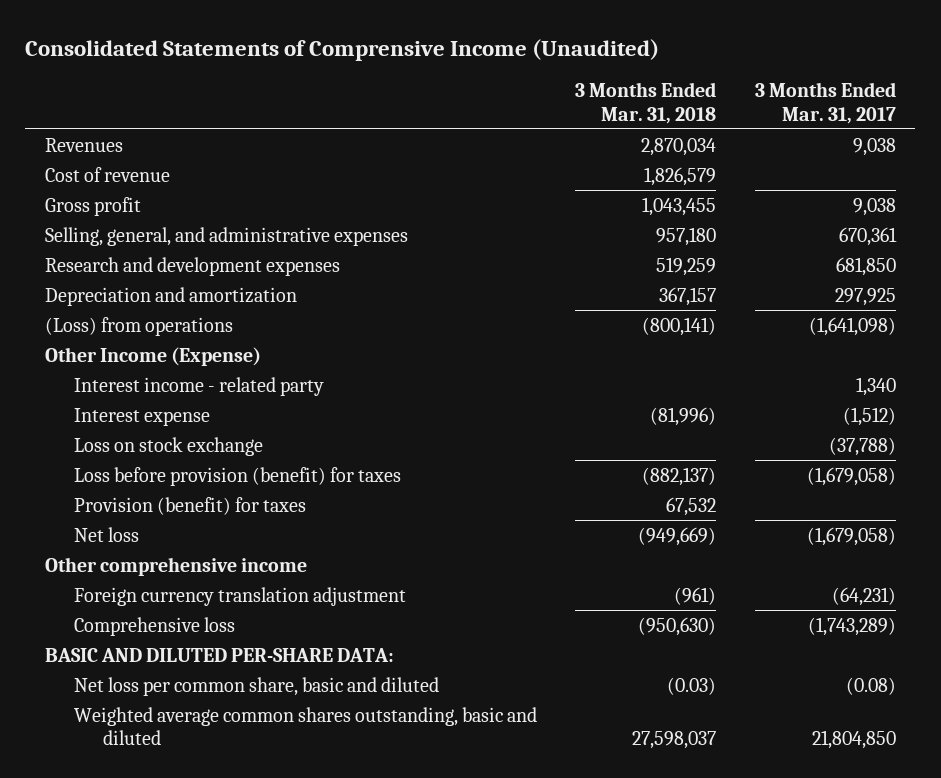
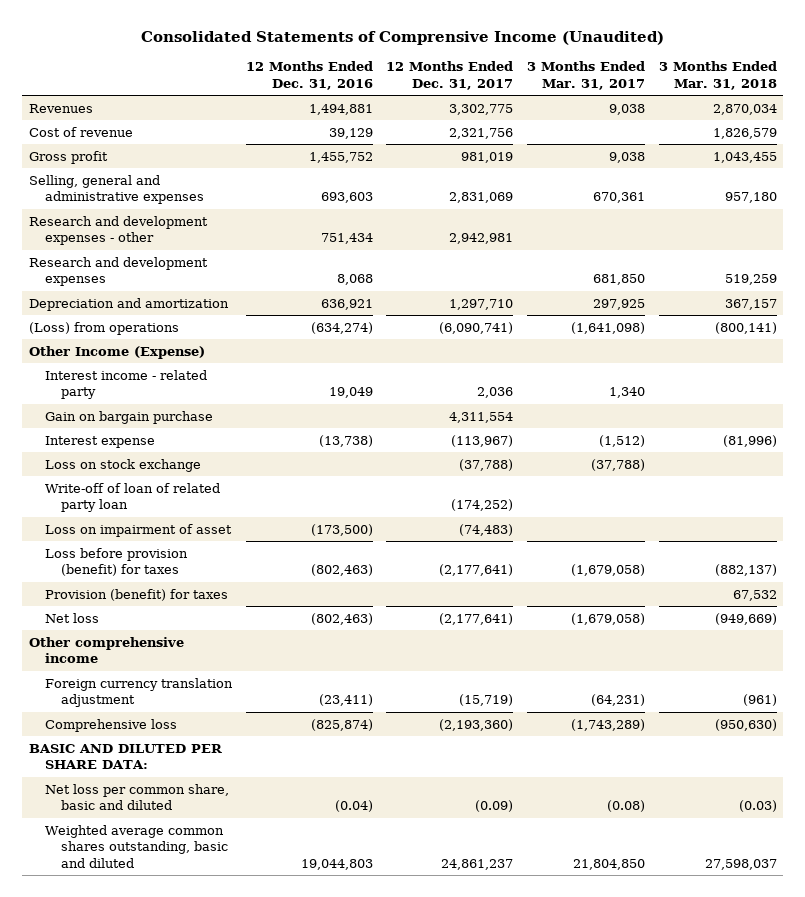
- | 3 Months Ended Mar. 31, 2018 | 3 Months Ended Mar. 31, 2017
+ | 12 Months Ended Dec. 31, 2016 | 12 Months Ended Dec. 31, 2017 | 3 Months Ended Mar. 31, 2017 | 3 Months Ended Mar. 31, 2018
- Selling, general, and administrative expenses | 957,180 | 670,361
+ Selling, general and administrative expenses | 693,603 | 2,831,069 | 670,361 | 957,180
+ Research and development expenses - other | 751,434 | 2,942,981 | |
+ Gain on bargain purchase | | 4,311,554 | |
+ Write-off of loan of related party loan | | (174,252) | |
+ Loss on impairment of asset | (173,500) | (74,483) | |
- BASIC AND DILUTED PER-SHARE DATA:
+ BASIC AND DILUTED PER SHARE DATA:

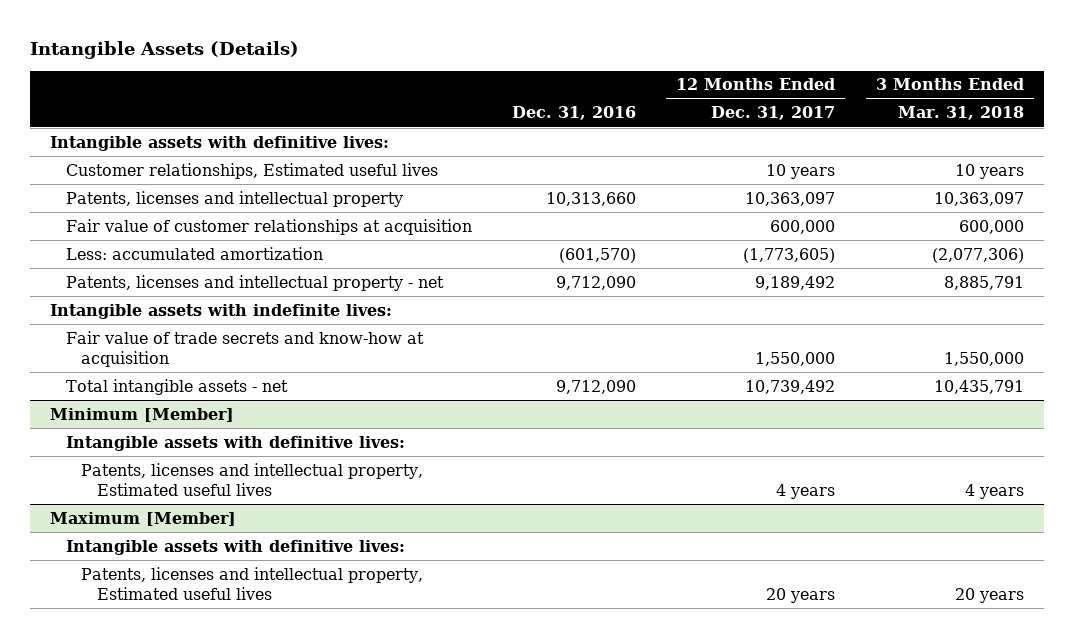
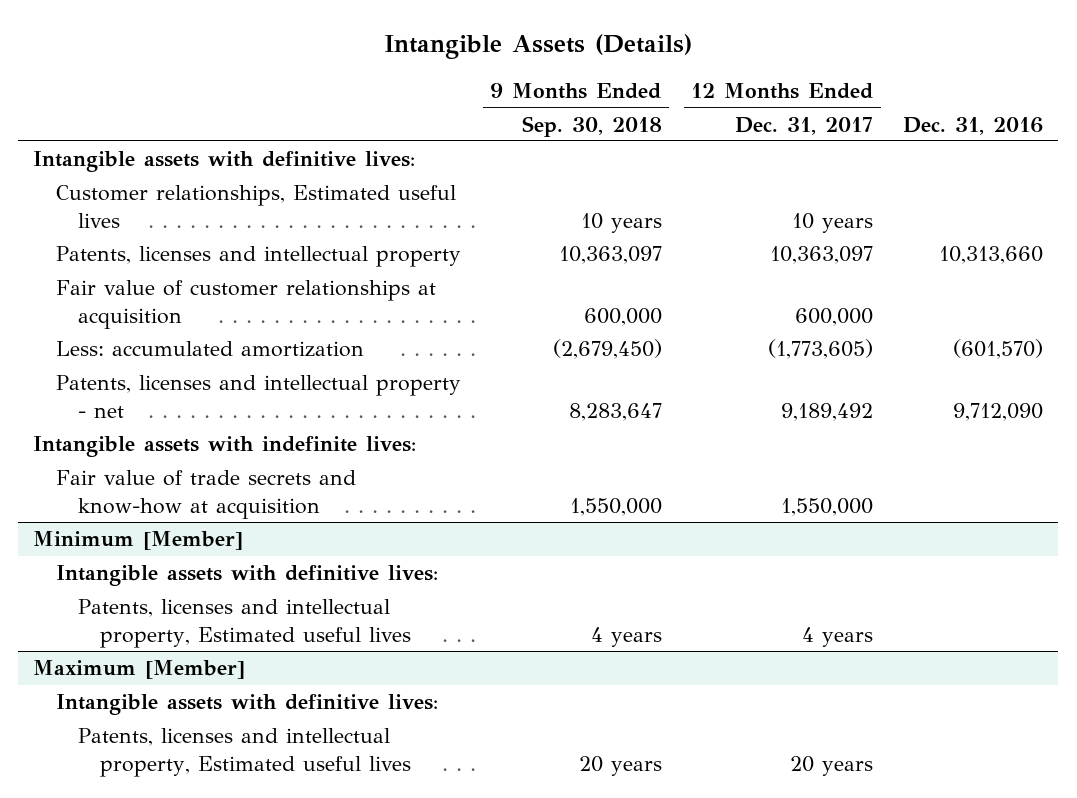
- | Dec. 31, 2016 | 12 Months Ended Dec. 31, 2017 | 3 Months Ended Mar. 31, 2018
+ | 9 Months Ended Sep. 30, 2018 | 12 Months Ended Dec. 31, 2017 | Dec. 31, 2016
- Total intangible assets - net | 9,712,090 | 10,739,492 | 10,435,791

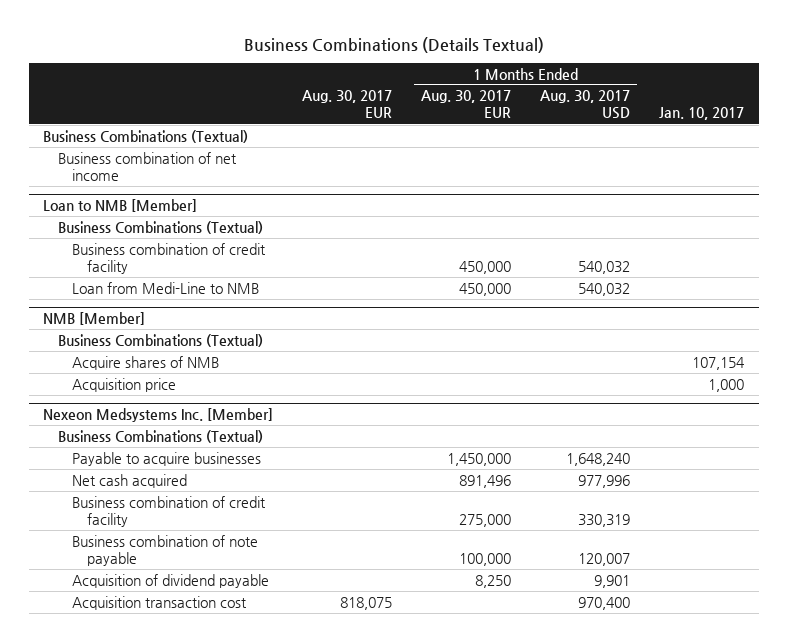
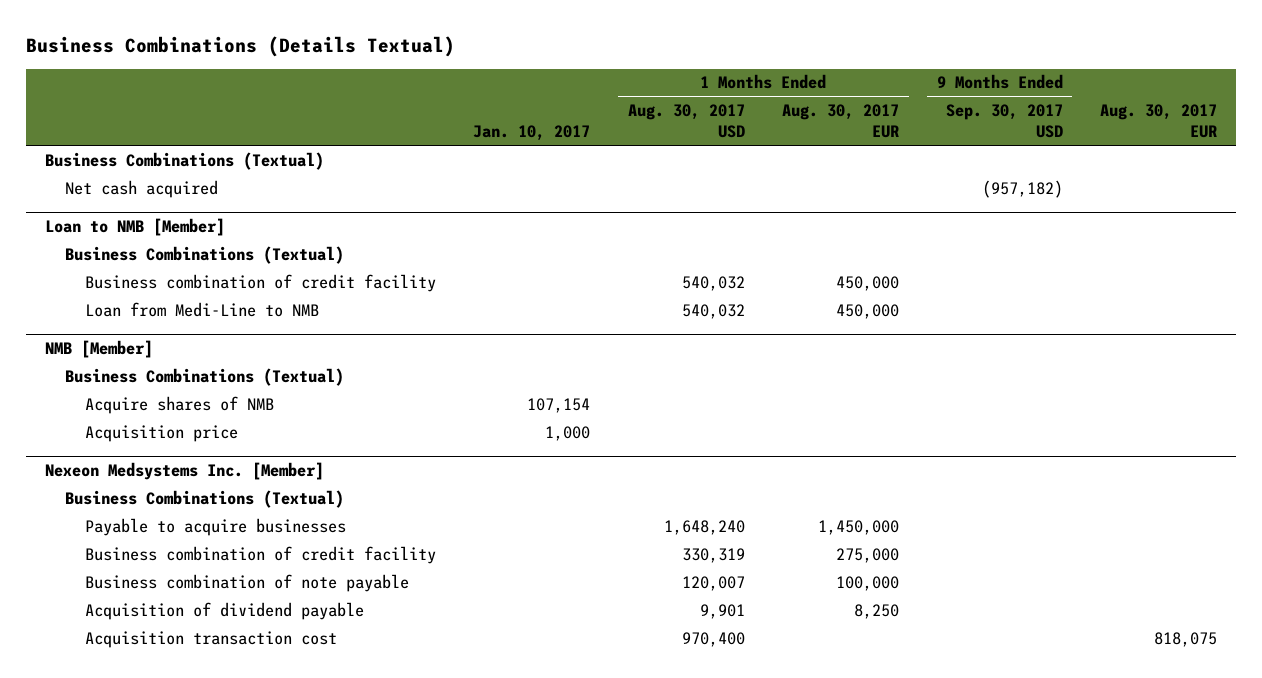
- | Aug. 30, 2017 EUR | 1 Months Ended Aug. 30, 2017 EUR | 1 Months Ended Aug. 30, 2017 USD | Jan. 10, 2017
+ | Jan. 10, 2017 | 1 Months Ended Aug. 30, 2017 USD | 1 Months Ended Aug. 30, 2017 EUR | 9 Months Ended Sep. 30, 2017 USD | Aug. 30, 2017 EUR
- Business combination of net income
+ Net cash acquired | | | | (957,182) |
@ Nexeon Medsystems Inc. [Member]
- Net cash acquired | | 891,496 | 977,996 |

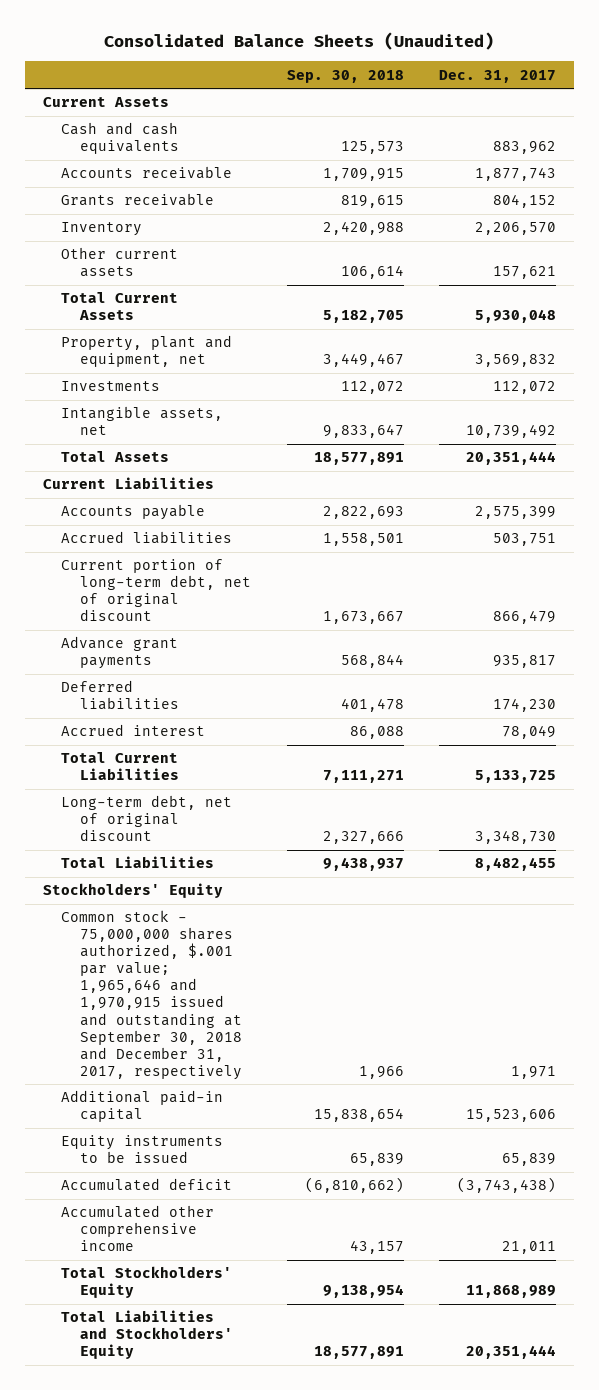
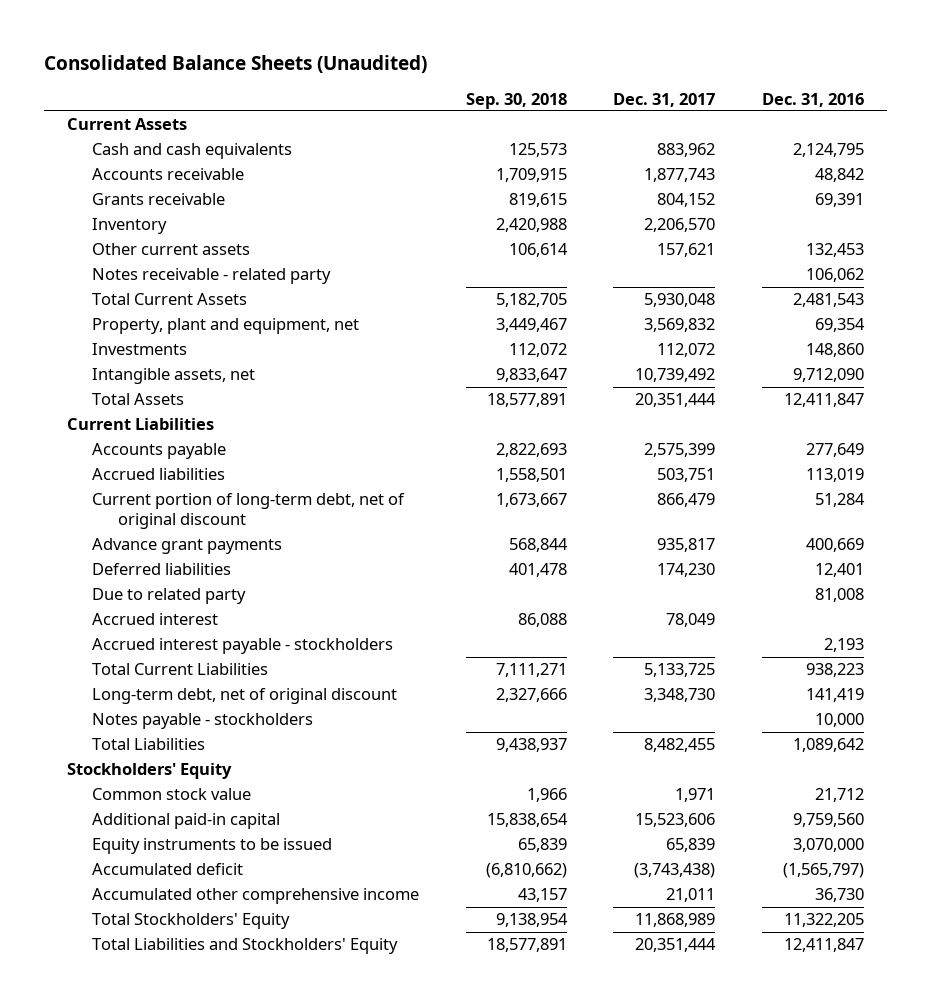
- | Sep. 30, 2018 | Dec. 31, 2017
+ | Sep. 30, 2018 | Dec. 31, 2017 | Dec. 31, 2016
+ Notes receivable - related party | | | 106,062
+ Due to related party | | | 81,008
+ Accrued interest payable - stockholders | | | 2,193
+ Notes payable - stockholders | | | 10,000
- Common stock - 75,000,000 shares authorized, $.001 par value; 1,965,646 and 1,970,915 issued and outstanding at September 30, 2018 and December 31, 2017, respectively | 1,966 | 1,971
+ Common stock value | 1,966 | 1,971 | 21,712

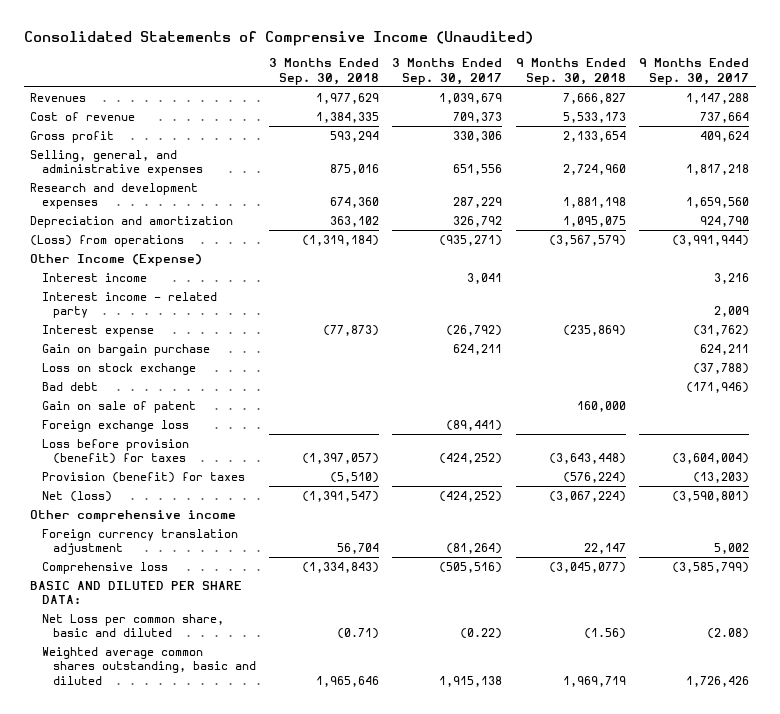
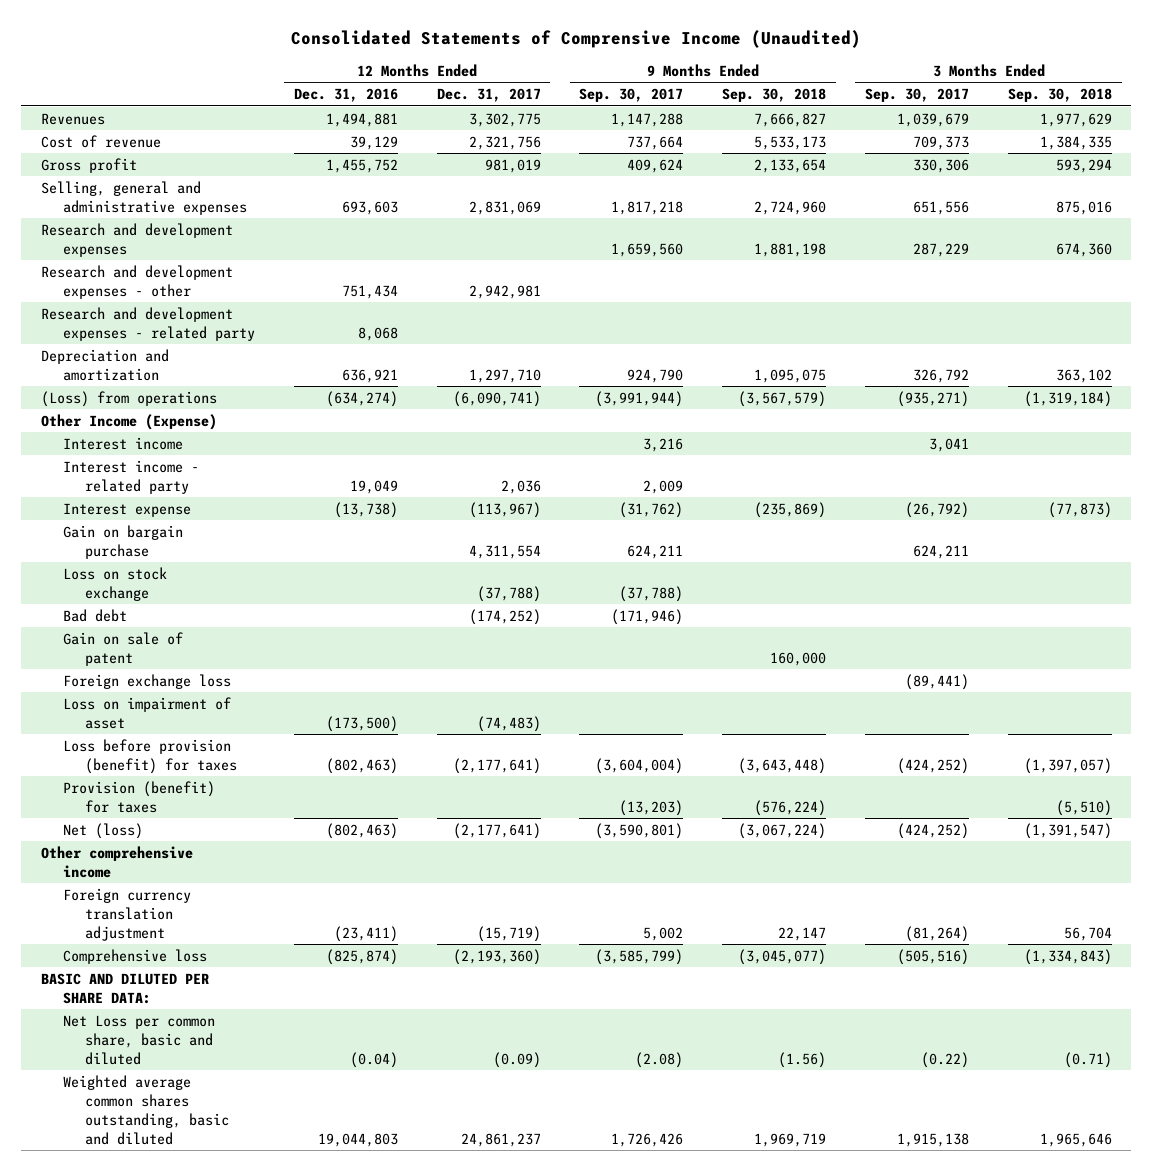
- | 3 Months Ended Sep. 30, 2018 | 3 Months Ended Sep. 30, 2017 | 9 Months Ended Sep. 30, 2018 | 9 Months Ended Sep. 30, 2017
+ | 12 Months Ended Dec. 31, 2016 | 12 Months Ended Dec. 31, 2017 | 9 Months Ended Sep. 30, 2017 | 9 Months Ended Sep. 30, 2018 | 3 Months Ended Sep. 30, 2017 | 3 Months Ended Sep. 30, 2018
- Selling, general, and administrative expenses | 875,016 | 651,556 | 2,724,960 | 1,817,218
+ Selling, general and administrative expenses | 693,603 | 2,831,069 | 1,817,218 | 2,724,960 | 651,556 | 875,016
+ Research and development expenses - other | 751,434 | 2,942,981 | | | |
+ Research and development expenses - related party | 8,068 | | | | |
+ Loss on impairment of asset | (173,500) | (74,483) | | | |

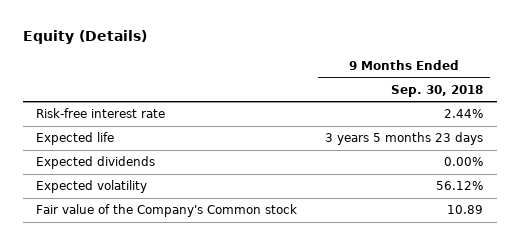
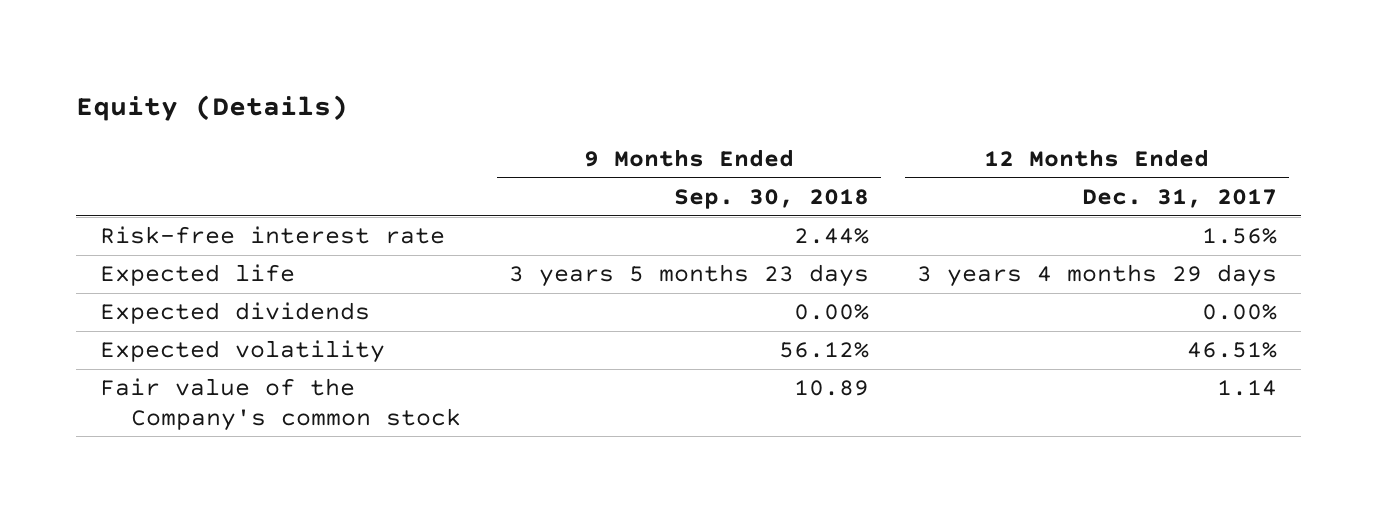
- | 9 Months Ended Sep. 30, 2018
+ | 9 Months Ended Sep. 30, 2018 | 12 Months Ended Dec. 31, 2017
- Fair value of the Company's Common stock | 10.89
+ Fair value of the Company's common stock | 10.89 | 1.14

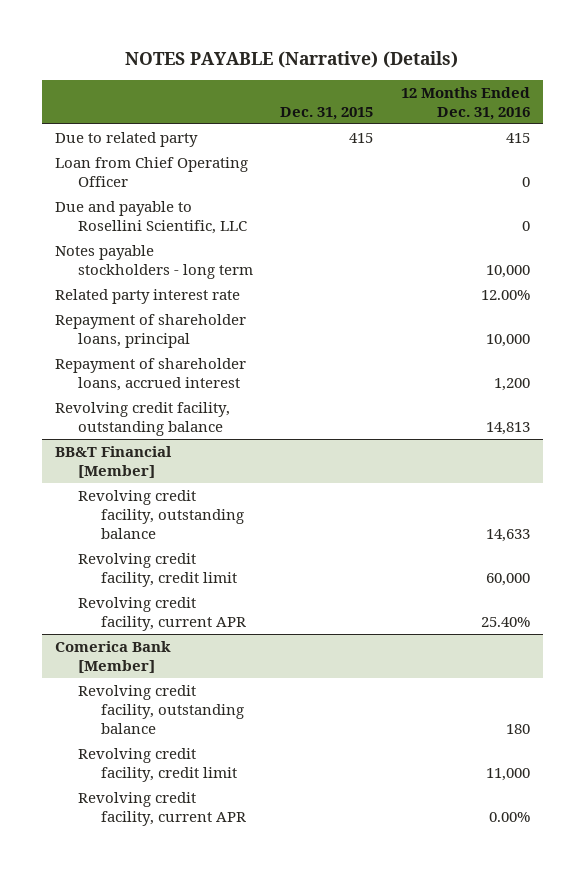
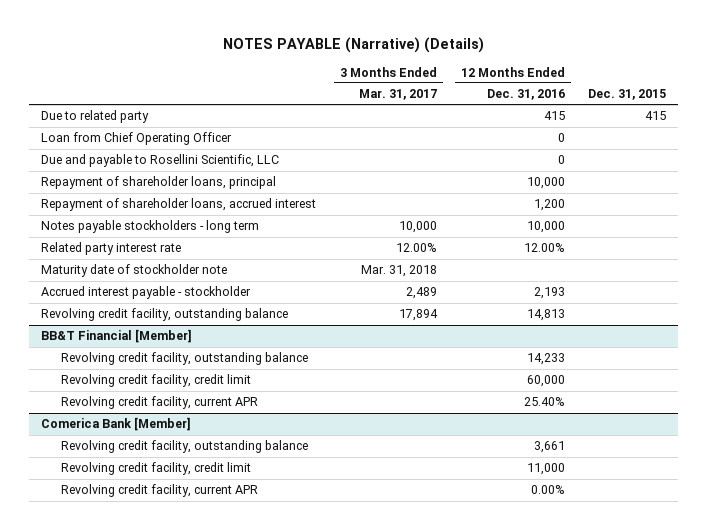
- | Dec. 31, 2015 | 12 Months Ended Dec. 31, 2016
+ | 3 Months Ended Mar. 31, 2017 | 12 Months Ended Dec. 31, 2016 | Dec. 31, 2015
moved down: Notes payable stockholders - long term | 10,000 | 10,000 |
moved down: Related party interest rate | 12.00% | 12.00% |
+ Maturity date of stockholder note | Mar. 31, 2018 | |
+ Accrued interest payable - stockholder | 2,489 | 2,193 |
@ BB&T Financial [Member]
- Revolving credit facility, outstanding balance | | 14,633
+ Revolving credit facility, outstanding balance | | 14,233 |
@ Comerica Bank [Member]
- Revolving credit facility, outstanding balance | | 180
+ Revolving credit facility, outstanding balance | | 3,661 |

